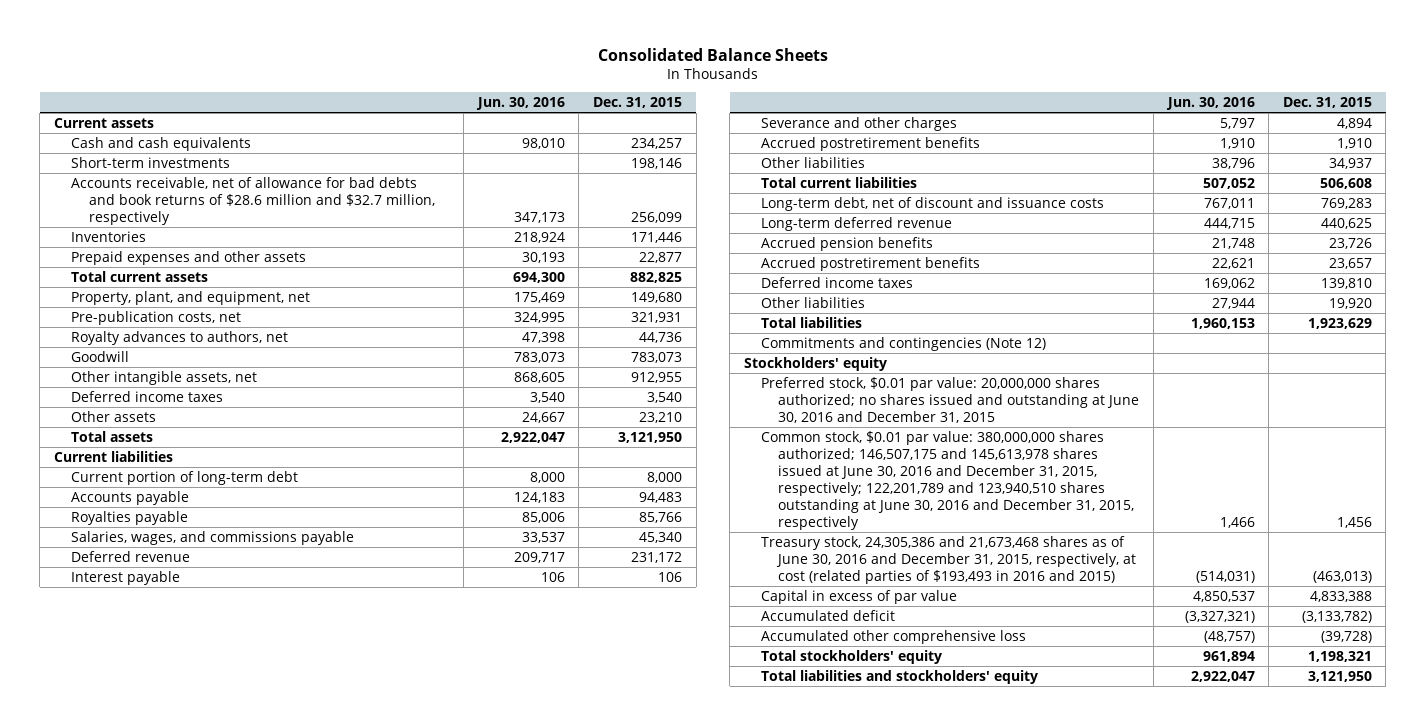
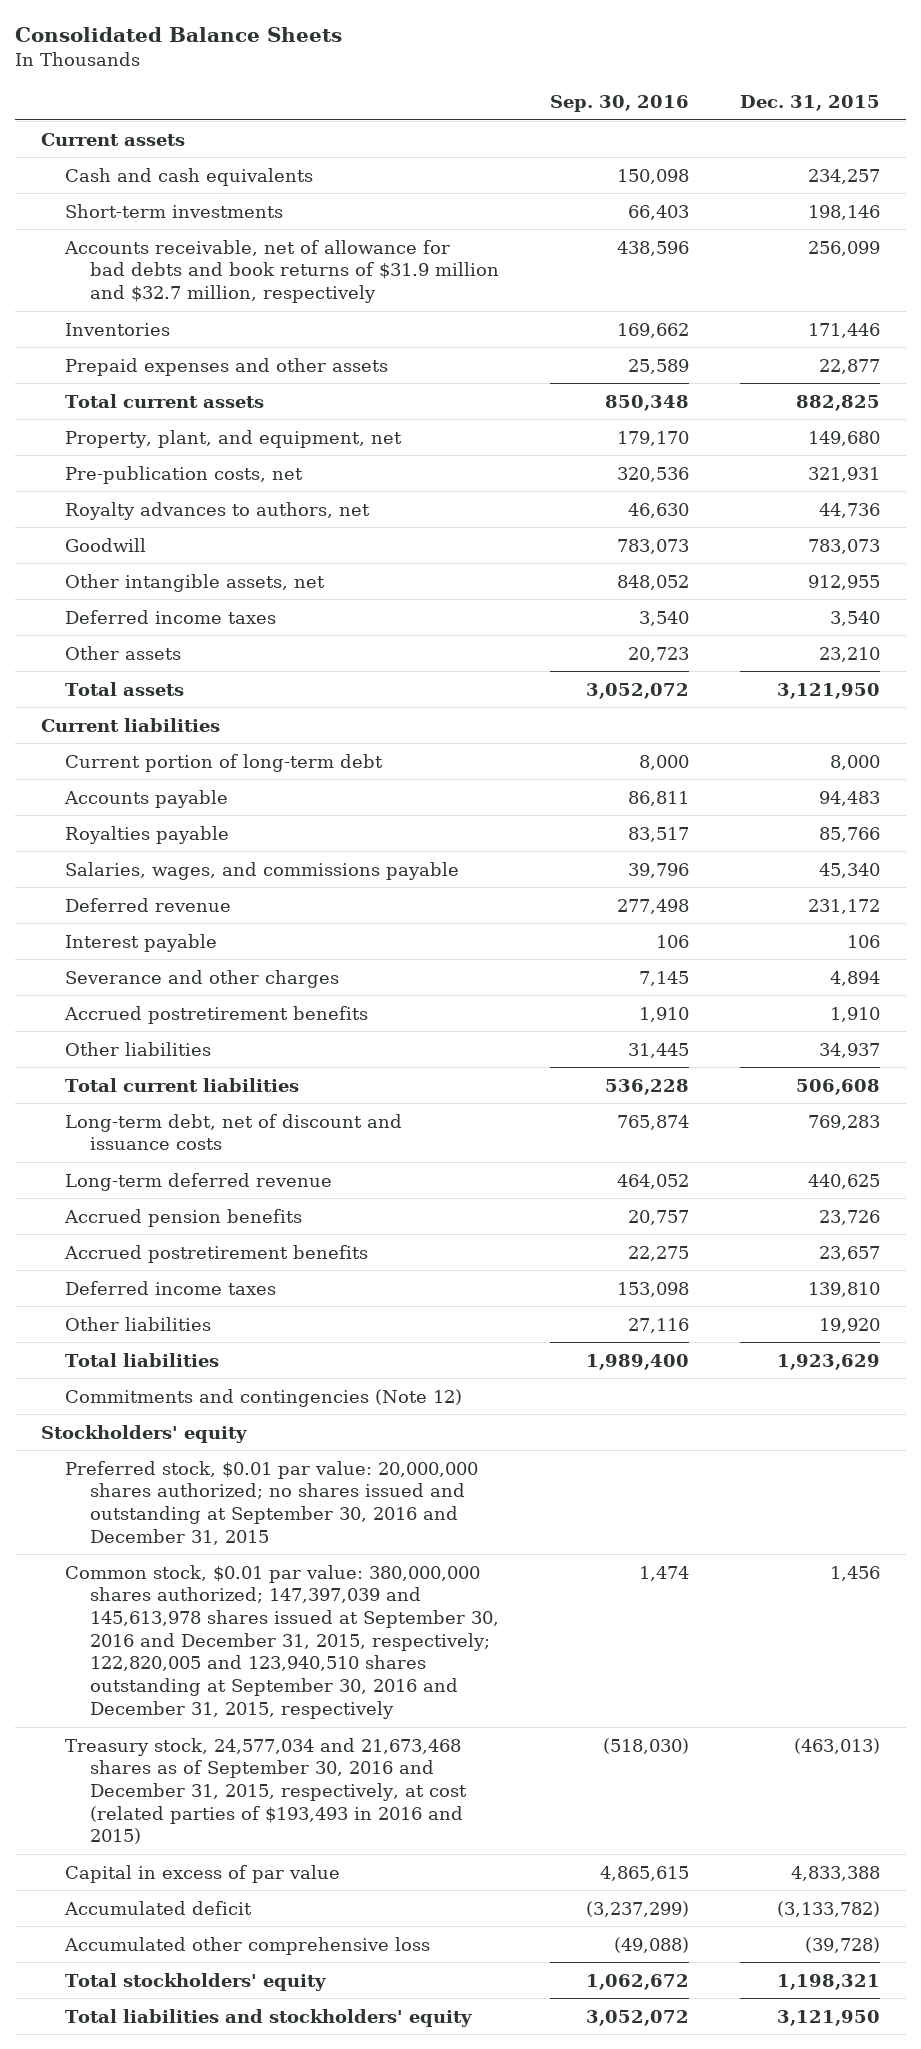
- | Jun. 30, 2016 | Dec. 31, 2015
+ | Sep. 30, 2016 | Dec. 31, 2015
- Accounts receivable, net of allowance for bad debts and book returns of $28.6 million and $32.7 million, respectively | 347,173 | 256,099
+ Accounts receivable, net of allowance for bad debts and book returns of $31.9 million and $32.7 million, respectively | 438,596 | 256,099
- Preferred stock, $0.01 par value: 20,000,000 shares authorized; no shares issued and outstanding at June 30, 2016 and December 31, 2015
- Common stock, $0.01 par value: 380,000,000 shares authorized; 146,507,175 and 145,613,978 shares issued at June 30, 2016 and December 31, 2015, respectively; 122,201,789 and 123,940,510 shares outstanding at June 30, 2016 and December 31, 2015, respectively | 1,466 | 1,456
- Treasury stock, 24,305,386 and 21,673,468 shares as of June 30, 2016 and December 31, 2015, respectively, at cost (related parties of $193,493 in 2016 and 2015) | (514,031) | (463,013)
+ Preferred stock, $0.01 par value: 20,000,000 shares authorized; no shares issued and outstanding at September 30, 2016 and December 31, 2015
+ Common stock, $0.01 par value: 380,000,000 shares authorized; 147,397,039 and 145,613,978 shares issued at September 30, 2016 and December 31, 2015, respectively; 122,820,005 and 123,940,510 shares outstanding at September 30, 2016 and December 31, 2015, respectively | 1,474 | 1,456
+ Treasury stock, 24,577,034 and 21,673,468 shares as of September 30, 2016 and December 31, 2015, respectively, at cost (related parties of $193,493 in 2016 and 2015) | (518,030) | (463,013)

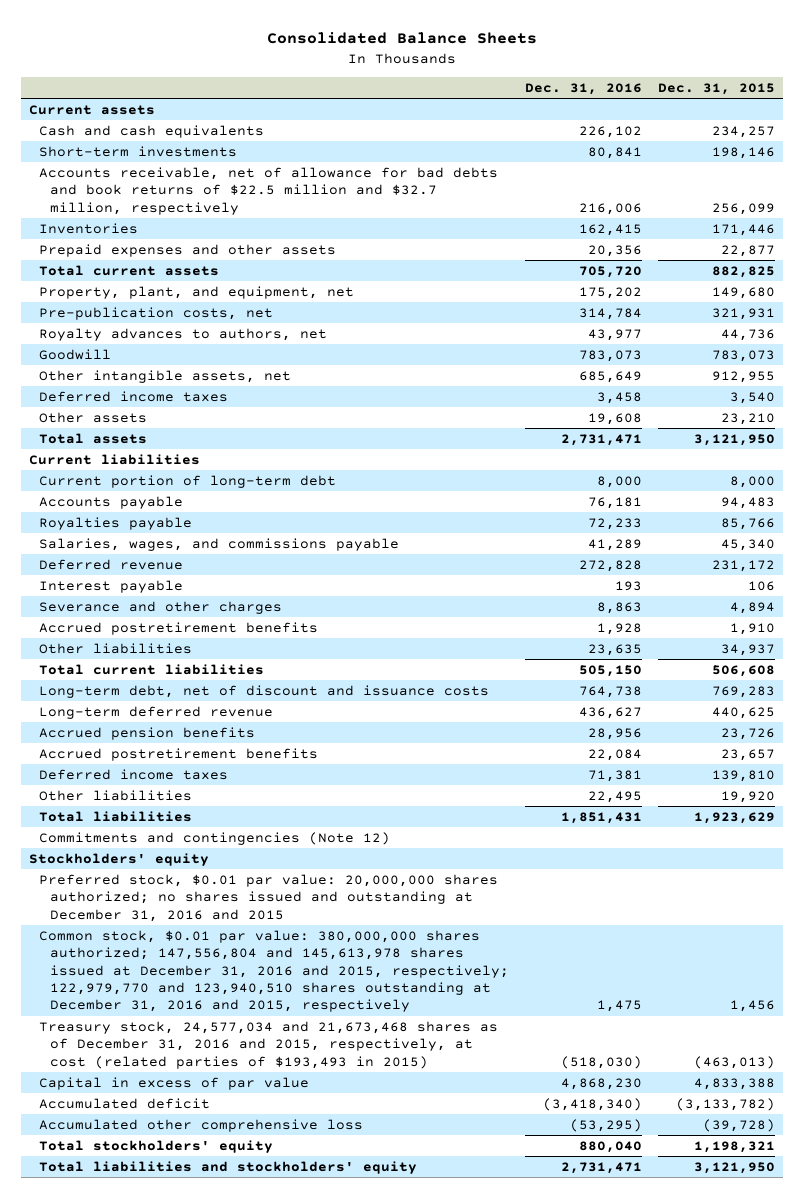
- | Sep. 30, 2016 | Dec. 31, 2015
+ | Dec. 31, 2016 | Dec. 31, 2015
- Accounts receivable, net of allowance for bad debts and book returns of $31.9 million and $32.7 million, respectively | 438,596 | 256,099
+ Accounts receivable, net of allowance for bad debts and book returns of $22.5 million and $32.7 million, respectively | 216,006 | 256,099
- Preferred stock, $0.01 par value: 20,000,000 shares authorized; no shares issued and outstanding at September 30, 2016 and December 31, 2015
- Common stock, $0.01 par value: 380,000,000 shares authorized; 147,397,039 and 145,613,978 shares issued at September 30, 2016 and December 31, 2015, respectively; 122,820,005 and 123,940,510 shares outstanding at September 30, 2016 and December 31, 2015, respectively | 1,474 | 1,456
- Treasury stock, 24,577,034 and 21,673,468 shares as of September 30, 2016 and December 31, 2015, respectively, at cost (related parties of $193,493 in 2016 and 2015) | (518,030) | (463,013)
+ Preferred stock, $0.01 par value: 20,000,000 shares authorized; no shares issued and outstanding at December 31, 2016 and 2015
+ Common stock, $0.01 par value: 380,000,000 shares authorized; 147,556,804 and 145,613,978 shares issued at December 31, 2016 and 2015, respectively; 122,979,770 and 123,940,510 shares outstanding at December 31, 2016 and 2015, respectively | 1,475 | 1,456
+ Treasury stock, 24,577,034 and 21,673,468 shares as of December 31, 2016 and 2015, respectively, at cost (related parties of $193,493 in 2015) | (518,030) | (463,013)

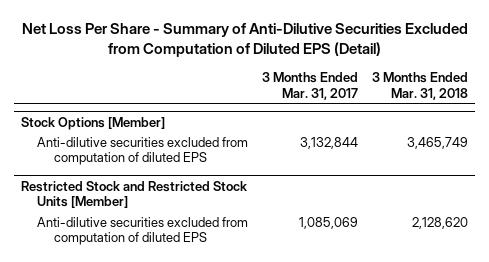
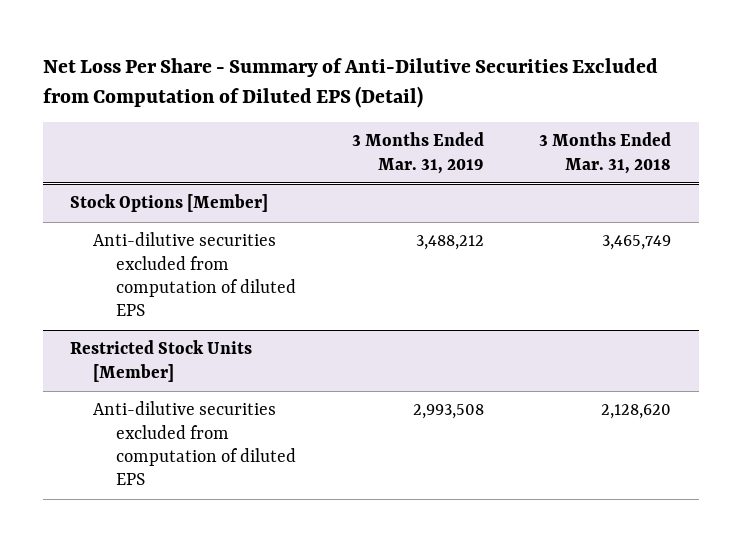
- | 3 Months Ended Mar. 31, 2017 | 3 Months Ended Mar. 31, 2018
+ | 3 Months Ended Mar. 31, 2019 | 3 Months Ended Mar. 31, 2018
- Restricted Stock and Restricted Stock Units [Member]
+ Restricted Stock Units [Member]

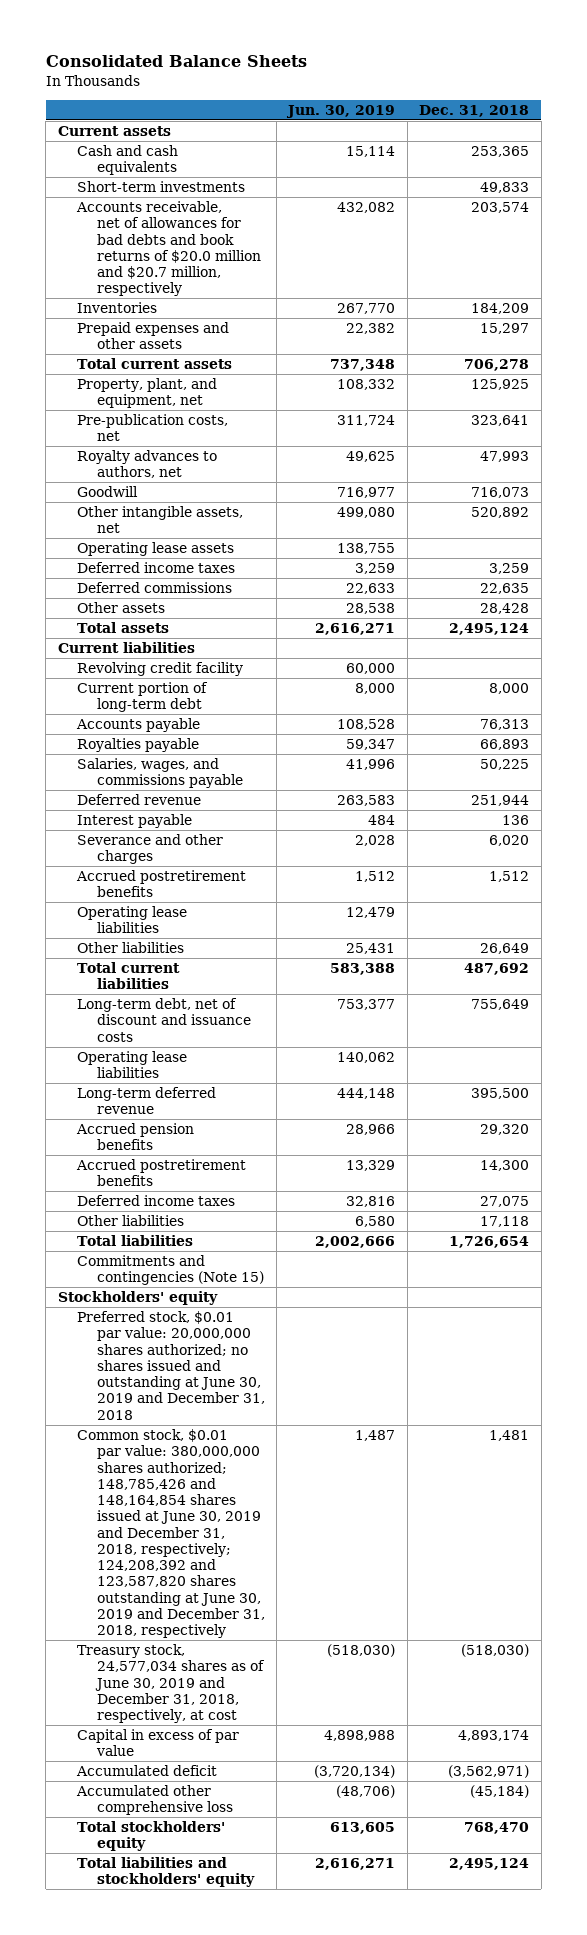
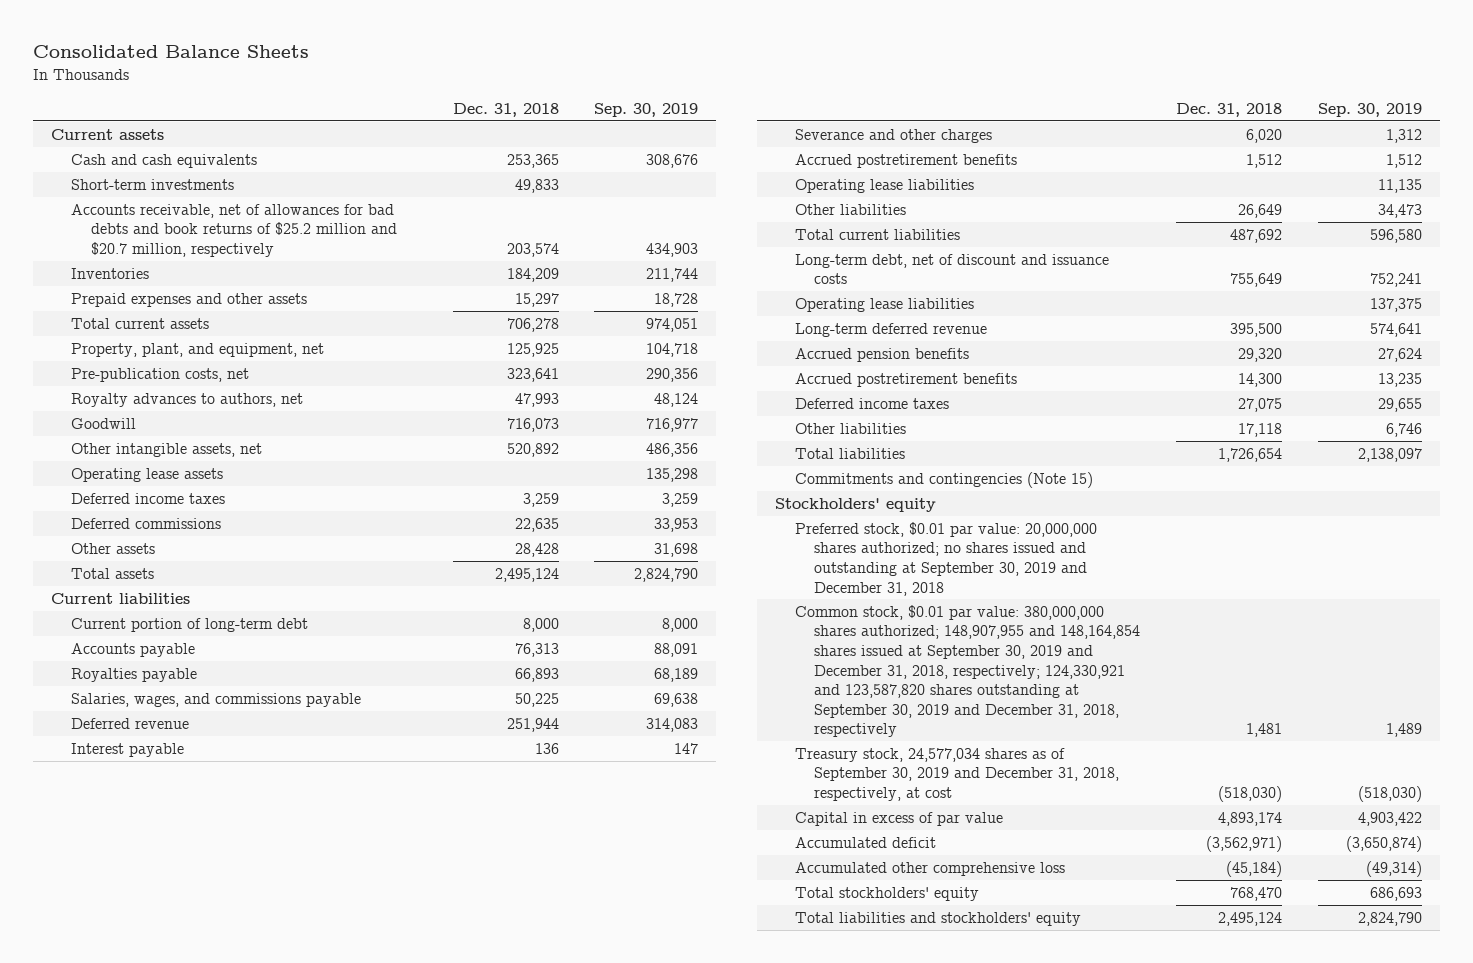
- | Jun. 30, 2019 | Dec. 31, 2018
+ | Dec. 31, 2018 | Sep. 30, 2019
- Accounts receivable, net of allowances for bad debts and book returns of $20.0 million and $20.7 million, respectively | 432,082 | 203,574
+ Accounts receivable, net of allowances for bad debts and book returns of $25.2 million and $20.7 million, respectively | 203,574 | 434,903
- Revolving credit facility | 60,000 |
- Preferred stock, $0.01 par value: 20,000,000 shares authorized; no shares issued and outstanding at June 30, 2019 and December 31, 2018
- Common stock, $0.01 par value: 380,000,000 shares authorized; 148,785,426 and 148,164,854 shares issued at June 30, 2019 and December 31, 2018, respectively; 124,208,392 and 123,587,820 shares outstanding at June 30, 2019 and December 31, 2018, respectively | 1,487 | 1,481
- Treasury stock, 24,577,034 shares as of June 30, 2019 and December 31, 2018, respectively, at cost | (518,030) | (518,030)
+ Preferred stock, $0.01 par value: 20,000,000 shares authorized; no shares issued and outstanding at September 30, 2019 and December 31, 2018
+ Common stock, $0.01 par value: 380,000,000 shares authorized; 148,907,955 and 148,164,854 shares issued at September 30, 2019 and December 31, 2018, respectively; 124,330,921 and 123,587,820 shares outstanding at September 30, 2019 and December 31, 2018, respectively | 1,481 | 1,489
+ Treasury stock, 24,577,034 shares as of September 30, 2019 and December 31, 2018, respectively, at cost | (518,030) | (518,030)

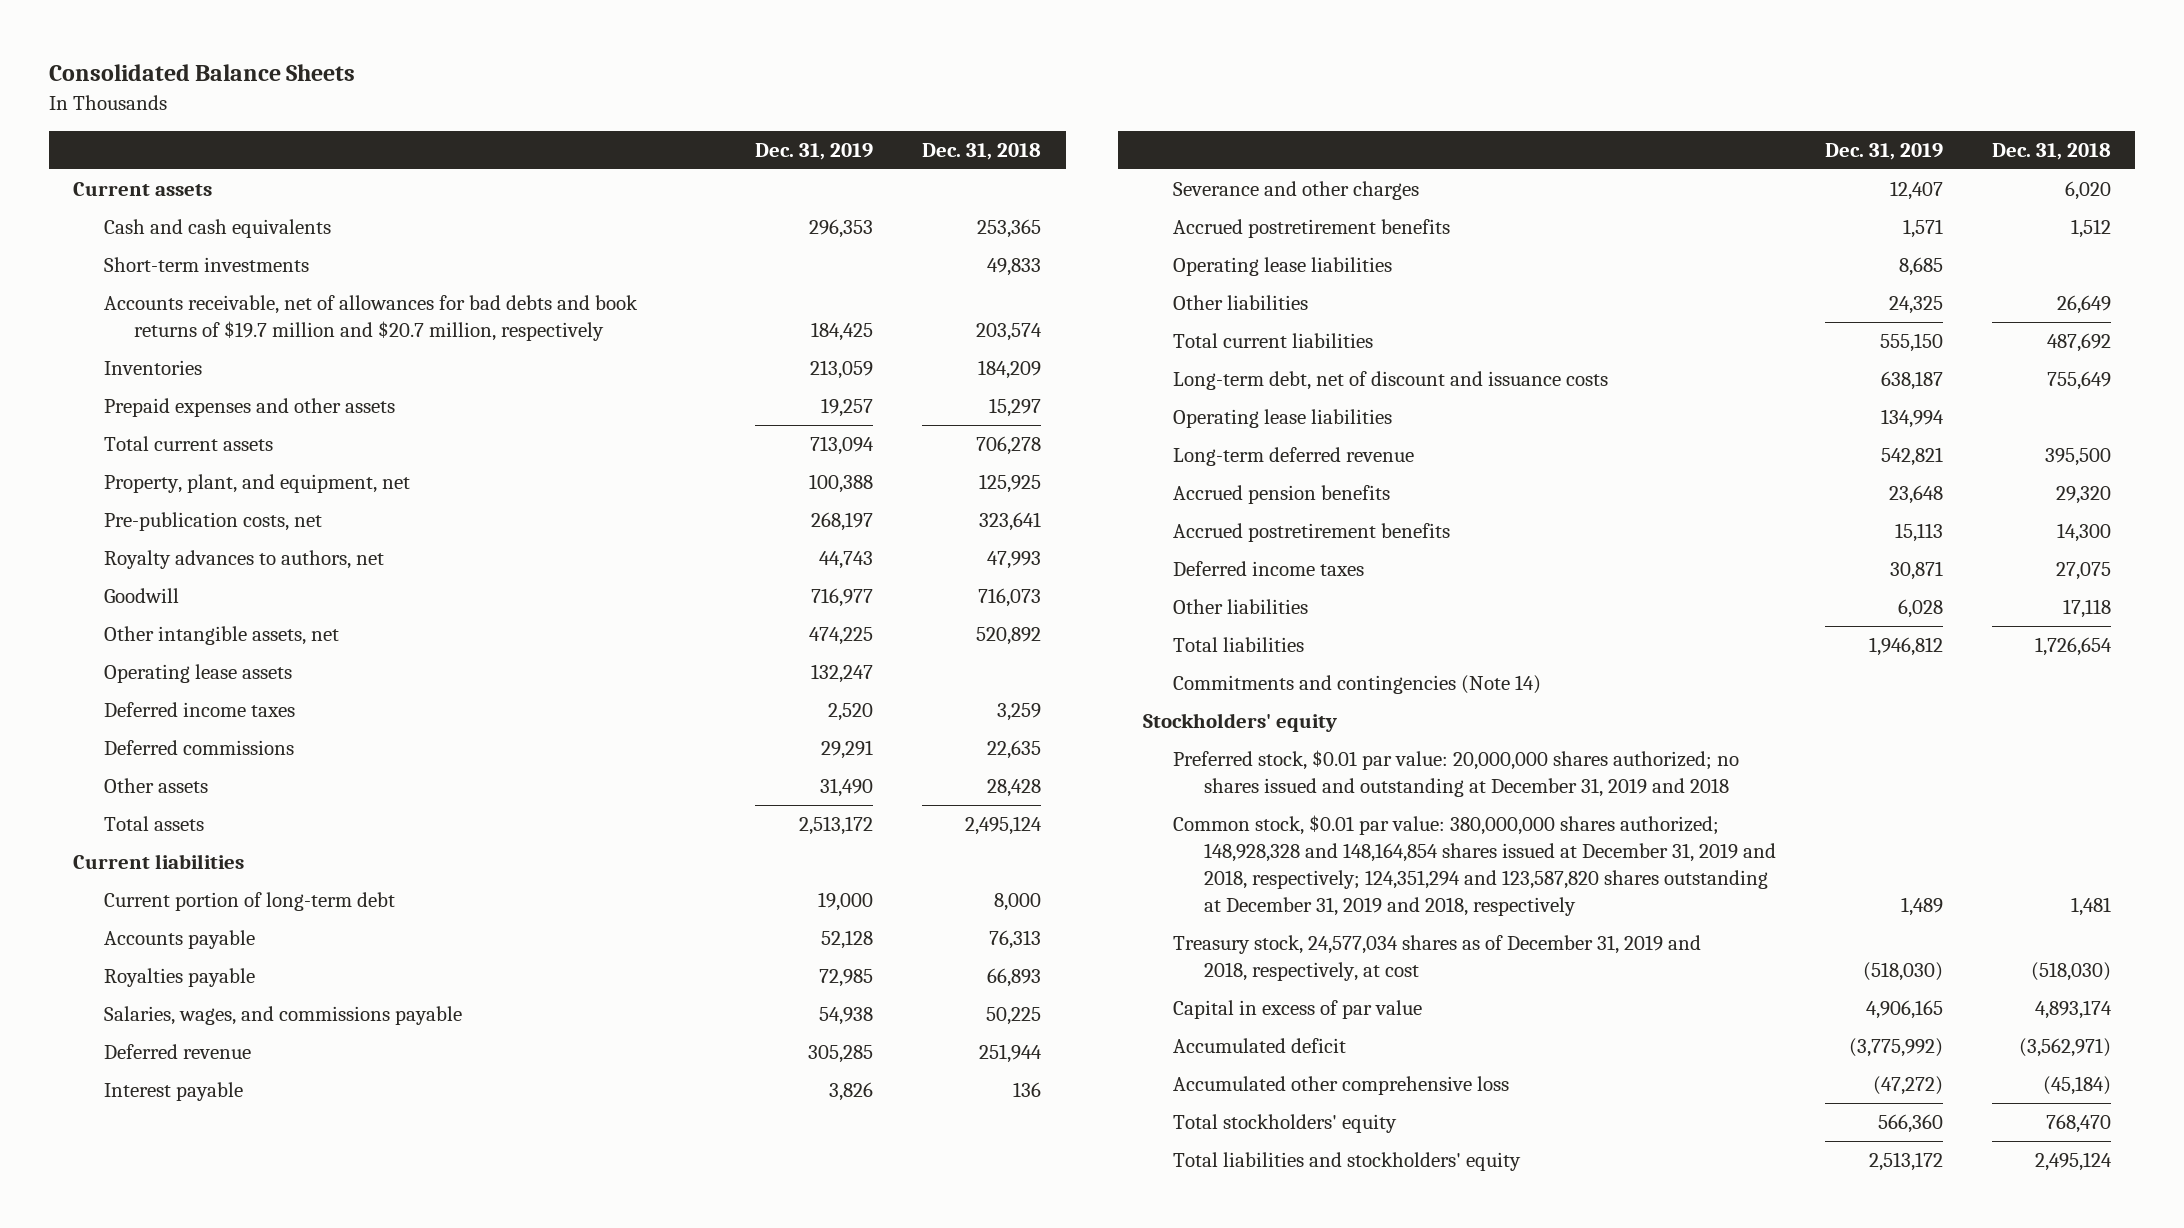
- | Dec. 31, 2018 | Sep. 30, 2019
+ | Dec. 31, 2019 | Dec. 31, 2018
- Accounts receivable, net of allowances for bad debts and book returns of $25.2 million and $20.7 million, respectively | 203,574 | 434,903
+ Accounts receivable, net of allowances for bad debts and book returns of $19.7 million and $20.7 million, respectively | 184,425 | 203,574
- Commitments and contingencies (Note 15)
+ Commitments and contingencies (Note 14)
- Preferred stock, $0.01 par value: 20,000,000 shares authorized; no shares issued and outstanding at September 30, 2019 and December 31, 2018
- Common stock, $0.01 par value: 380,000,000 shares authorized; 148,907,955 and 148,164,854 shares issued at September 30, 2019 and December 31, 2018, respectively; 124,330,921 and 123,587,820 shares outstanding at September 30, 2019 and December 31, 2018, respectively | 1,481 | 1,489
- Treasury stock, 24,577,034 shares as of September 30, 2019 and December 31, 2018, respectively, at cost | (518,030) | (518,030)
+ Preferred stock, $0.01 par value: 20,000,000 shares authorized; no shares issued and outstanding at December 31, 2019 and 2018
+ Common stock, $0.01 par value: 380,000,000 shares authorized; 148,928,328 and 148,164,854 shares issued at December 31, 2019 and 2018, respectively; 124,351,294 and 123,587,820 shares outstanding at December 31, 2019 and 2018, respectively | 1,489 | 1,481
+ Treasury stock, 24,577,034 shares as of December 31, 2019 and 2018, respectively, at cost | (518,030) | (518,030)

